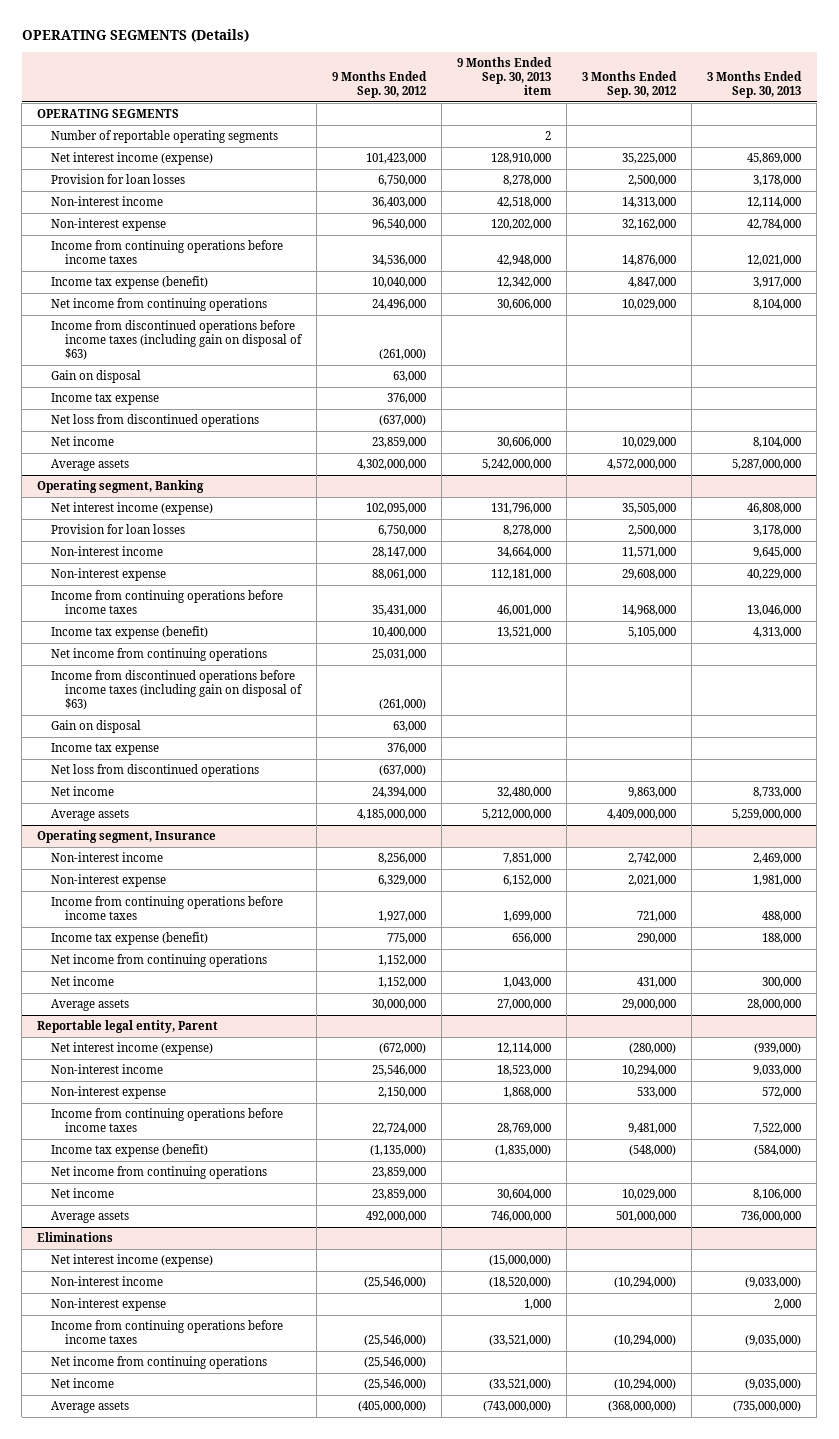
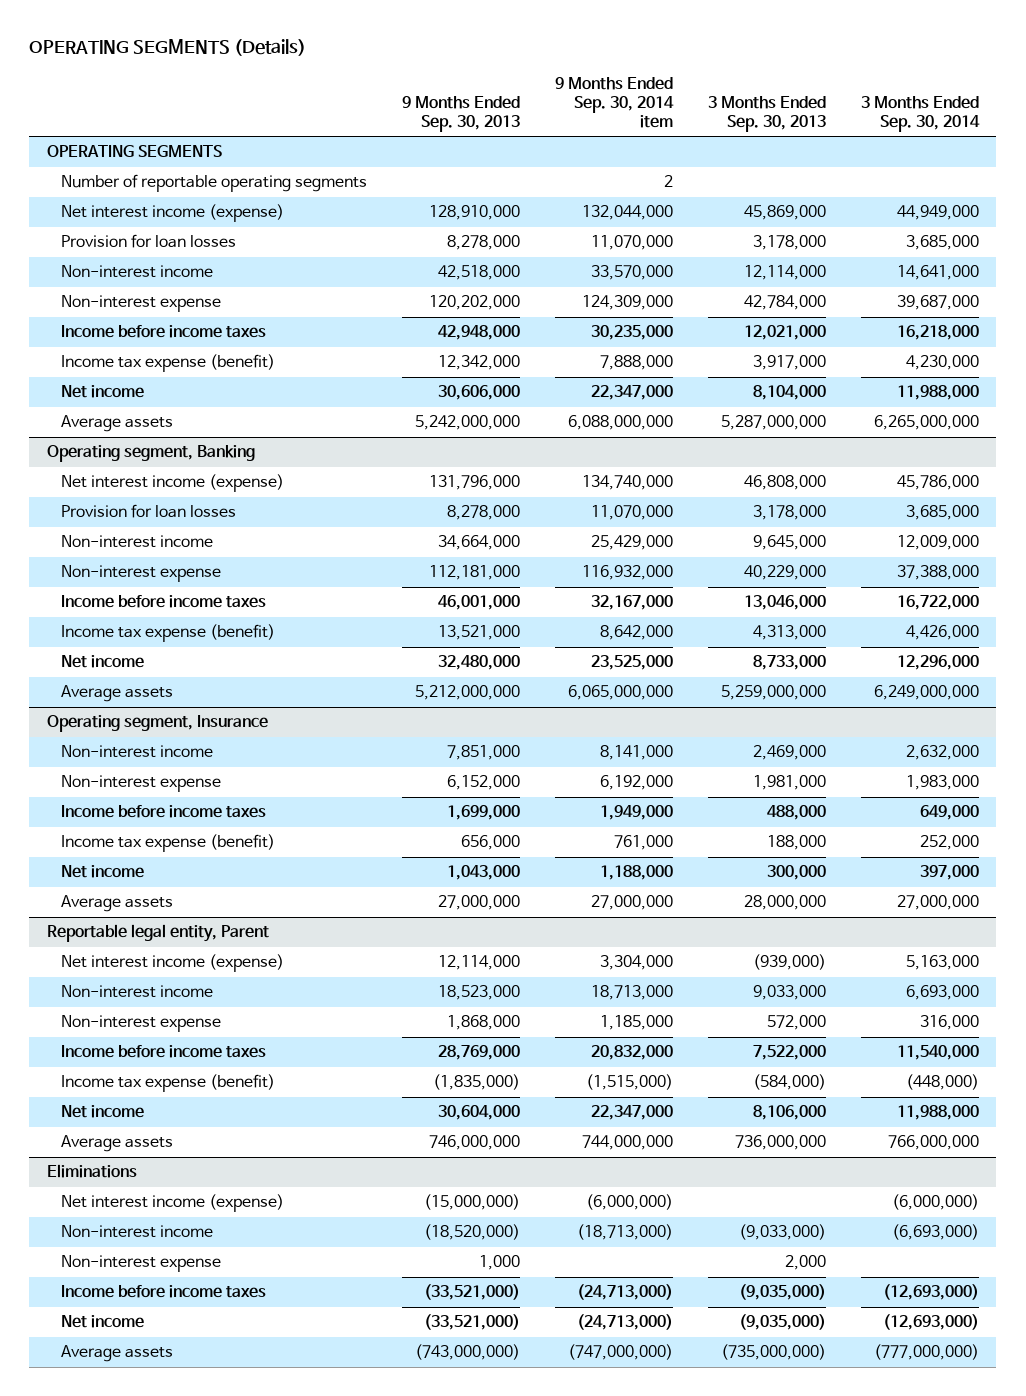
- | 9 Months Ended Sep. 30, 2012 | 9 Months Ended Sep. 30, 2013 item | 3 Months Ended Sep. 30, 2012 | 3 Months Ended Sep. 30, 2013
+ | 9 Months Ended Sep. 30, 2013 | 9 Months Ended Sep. 30, 2014 item | 3 Months Ended Sep. 30, 2013 | 3 Months Ended Sep. 30, 2014
- Income from continuing operations before income taxes | 34,536,000 | 42,948,000 | 14,876,000 | 12,021,000
+ Income before income taxes | 42,948,000 | 30,235,000 | 12,021,000 | 16,218,000
- Net income from continuing operations | 24,496,000 | 30,606,000 | 10,029,000 | 8,104,000
- Income from discontinued operations before income taxes (including gain on disposal of $63) | (261,000) | | |
- Gain on disposal | 63,000 | | |
- Income tax expense | 376,000 | | |
- Net loss from discontinued operations | (637,000) | | |
@ Operating segment, Banking
- Income from continuing operations before income taxes | 35,431,000 | 46,001,000 | 14,968,000 | 13,046,000
+ Income before income taxes | 46,001,000 | 32,167,000 | 13,046,000 | 16,722,000
- Net income from continuing operations | 25,031,000 | | |
- Income from discontinued operations before income taxes (including gain on disposal of $63) | (261,000) | | |
- Gain on disposal | 63,000 | | |
- Income tax expense | 376,000 | | |
- Net loss from discontinued operations | (637,000) | | |
@ Operating segment, Insurance
- Income from continuing operations before income taxes | 1,927,000 | 1,699,000 | 721,000 | 488,000
+ Income before income taxes | 1,699,000 | 1,949,000 | 488,000 | 649,000
- Net income from continuing operations | 1,152,000 | | |
@ Reportable legal entity, Parent
- Income from continuing operations before income taxes | 22,724,000 | 28,769,000 | 9,481,000 | 7,522,000
+ Income before income taxes | 28,769,000 | 20,832,000 | 7,522,000 | 11,540,000
- Net income from continuing operations | 23,859,000 | | |
@ Eliminations
- Income from continuing operations before income taxes | (25,546,000) | (33,521,000) | (10,294,000) | (9,035,000)
- Net income from continuing operations | (25,546,000) | | |
+ Income before income taxes | (33,521,000) | (24,713,000) | (9,035,000) | (12,693,000)

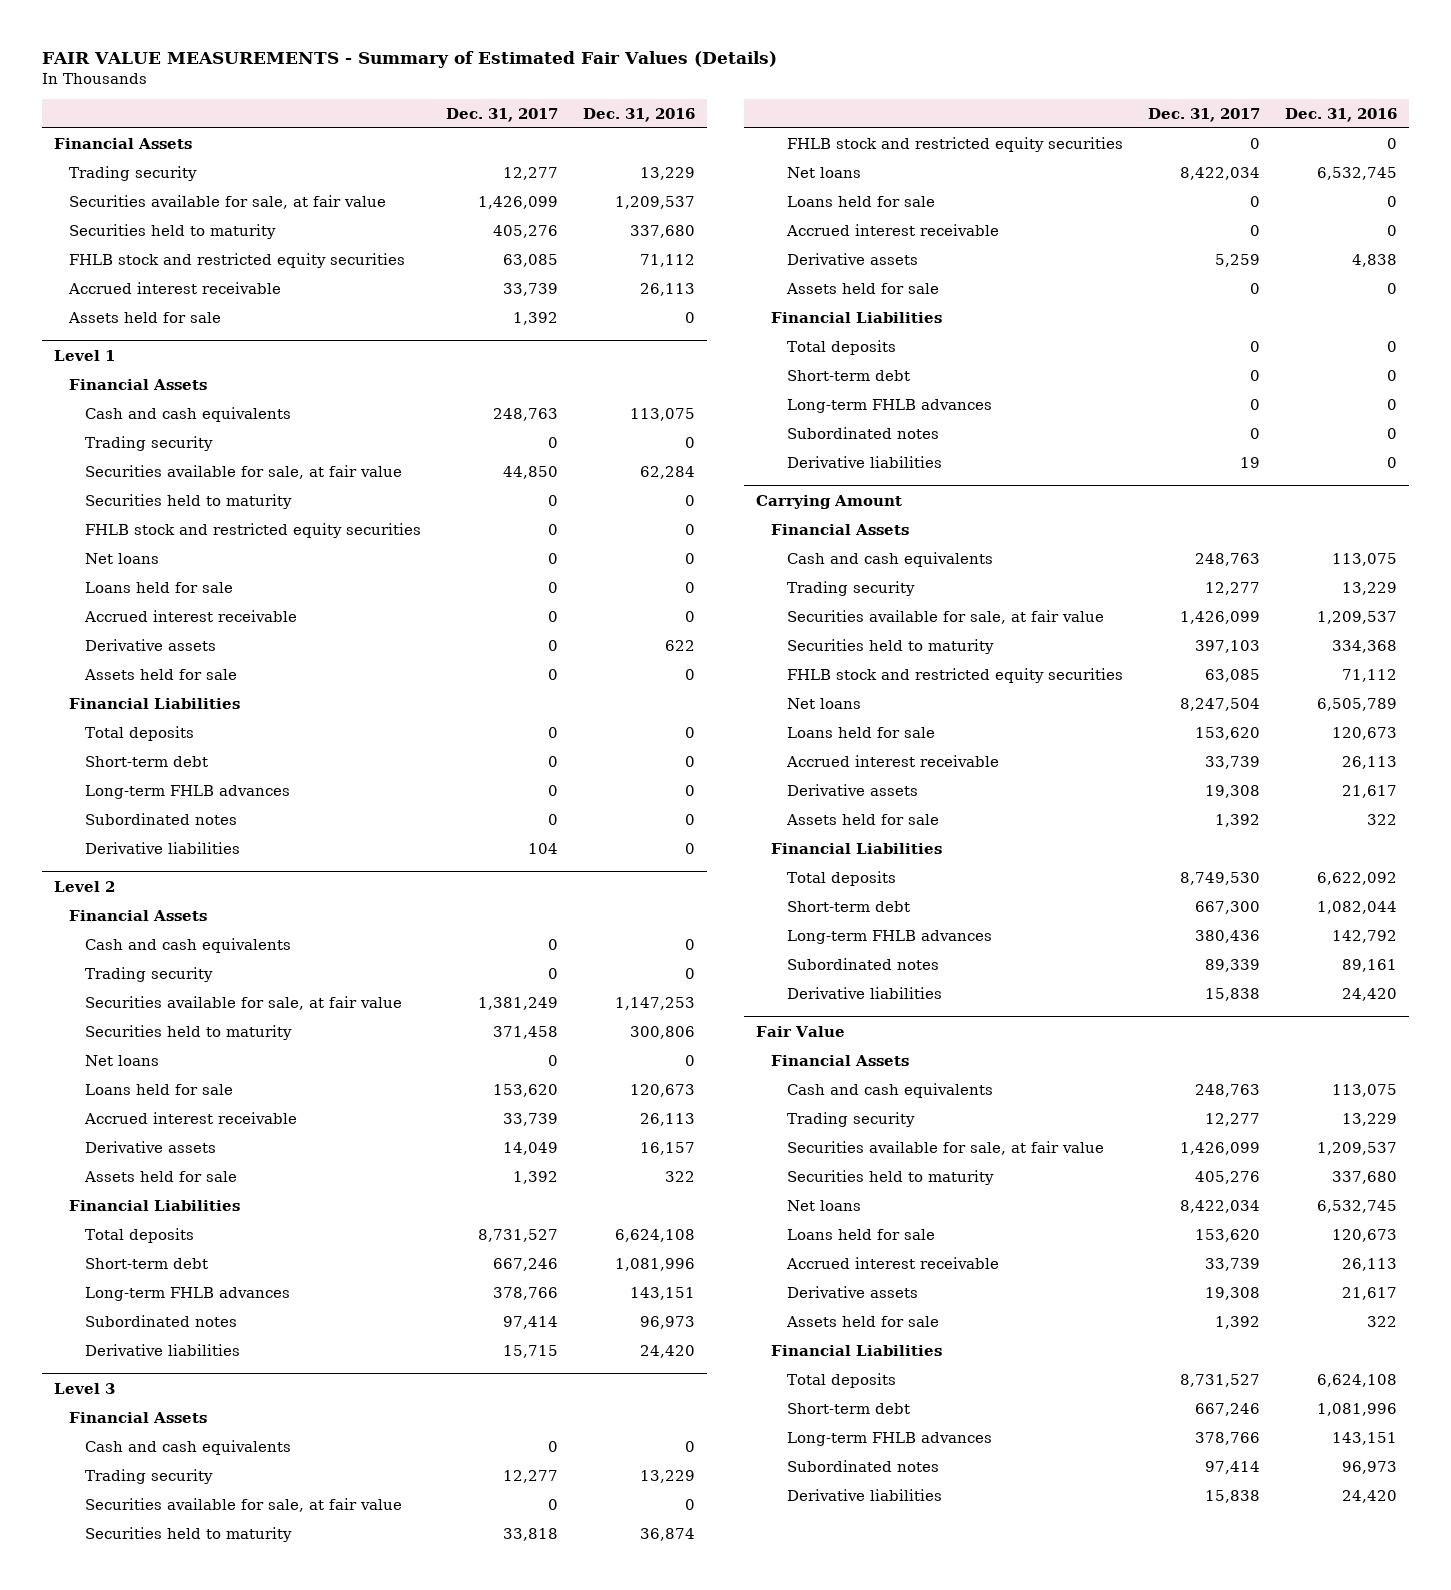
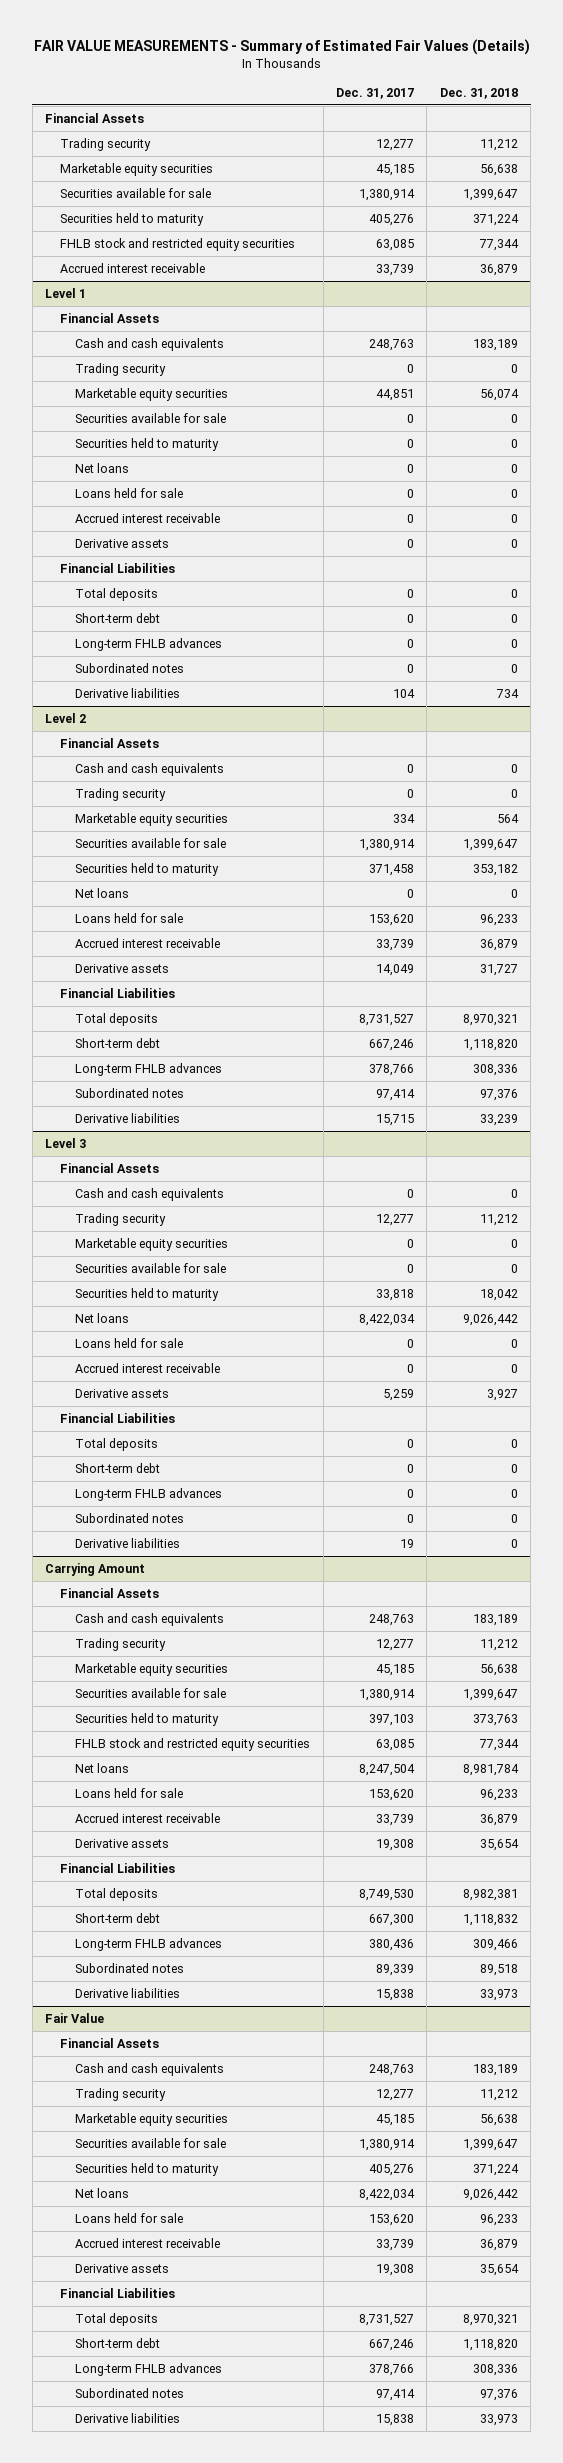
- | Dec. 31, 2017 | Dec. 31, 2016
+ | Dec. 31, 2017 | Dec. 31, 2018
- Securities available for sale, at fair value | 1,426,099 | 1,209,537
+ Marketable equity securities | 45,185 | 56,638
+ Securities available for sale | 1,380,914 | 1,399,647
- Assets held for sale | 1,392 | 0
@ Level 1
- Securities available for sale, at fair value | 44,850 | 62,284
+ Marketable equity securities | 44,851 | 56,074
+ Securities available for sale | 0 | 0
- FHLB stock and restricted equity securities | 0 | 0
- Assets held for sale | 0 | 0
@ Level 2
- Securities available for sale, at fair value | 1,381,249 | 1,147,253
+ Marketable equity securities | 334 | 564
+ Securities available for sale | 1,380,914 | 1,399,647
- Assets held for sale | 1,392 | 322
@ Level 3
- Securities available for sale, at fair value | 0 | 0
+ Marketable equity securities | 0 | 0
+ Securities available for sale | 0 | 0
- FHLB stock and restricted equity securities | 0 | 0
- Assets held for sale | 0 | 0
@ Carrying Amount
- Securities available for sale, at fair value | 1,426,099 | 1,209,537
+ Marketable equity securities | 45,185 | 56,638
+ Securities available for sale | 1,380,914 | 1,399,647
- Assets held for sale | 1,392 | 322
@ Fair Value
- Securities available for sale, at fair value | 1,426,099 | 1,209,537
+ Marketable equity securities | 45,185 | 56,638
+ Securities available for sale | 1,380,914 | 1,399,647
- Assets held for sale | 1,392 | 322

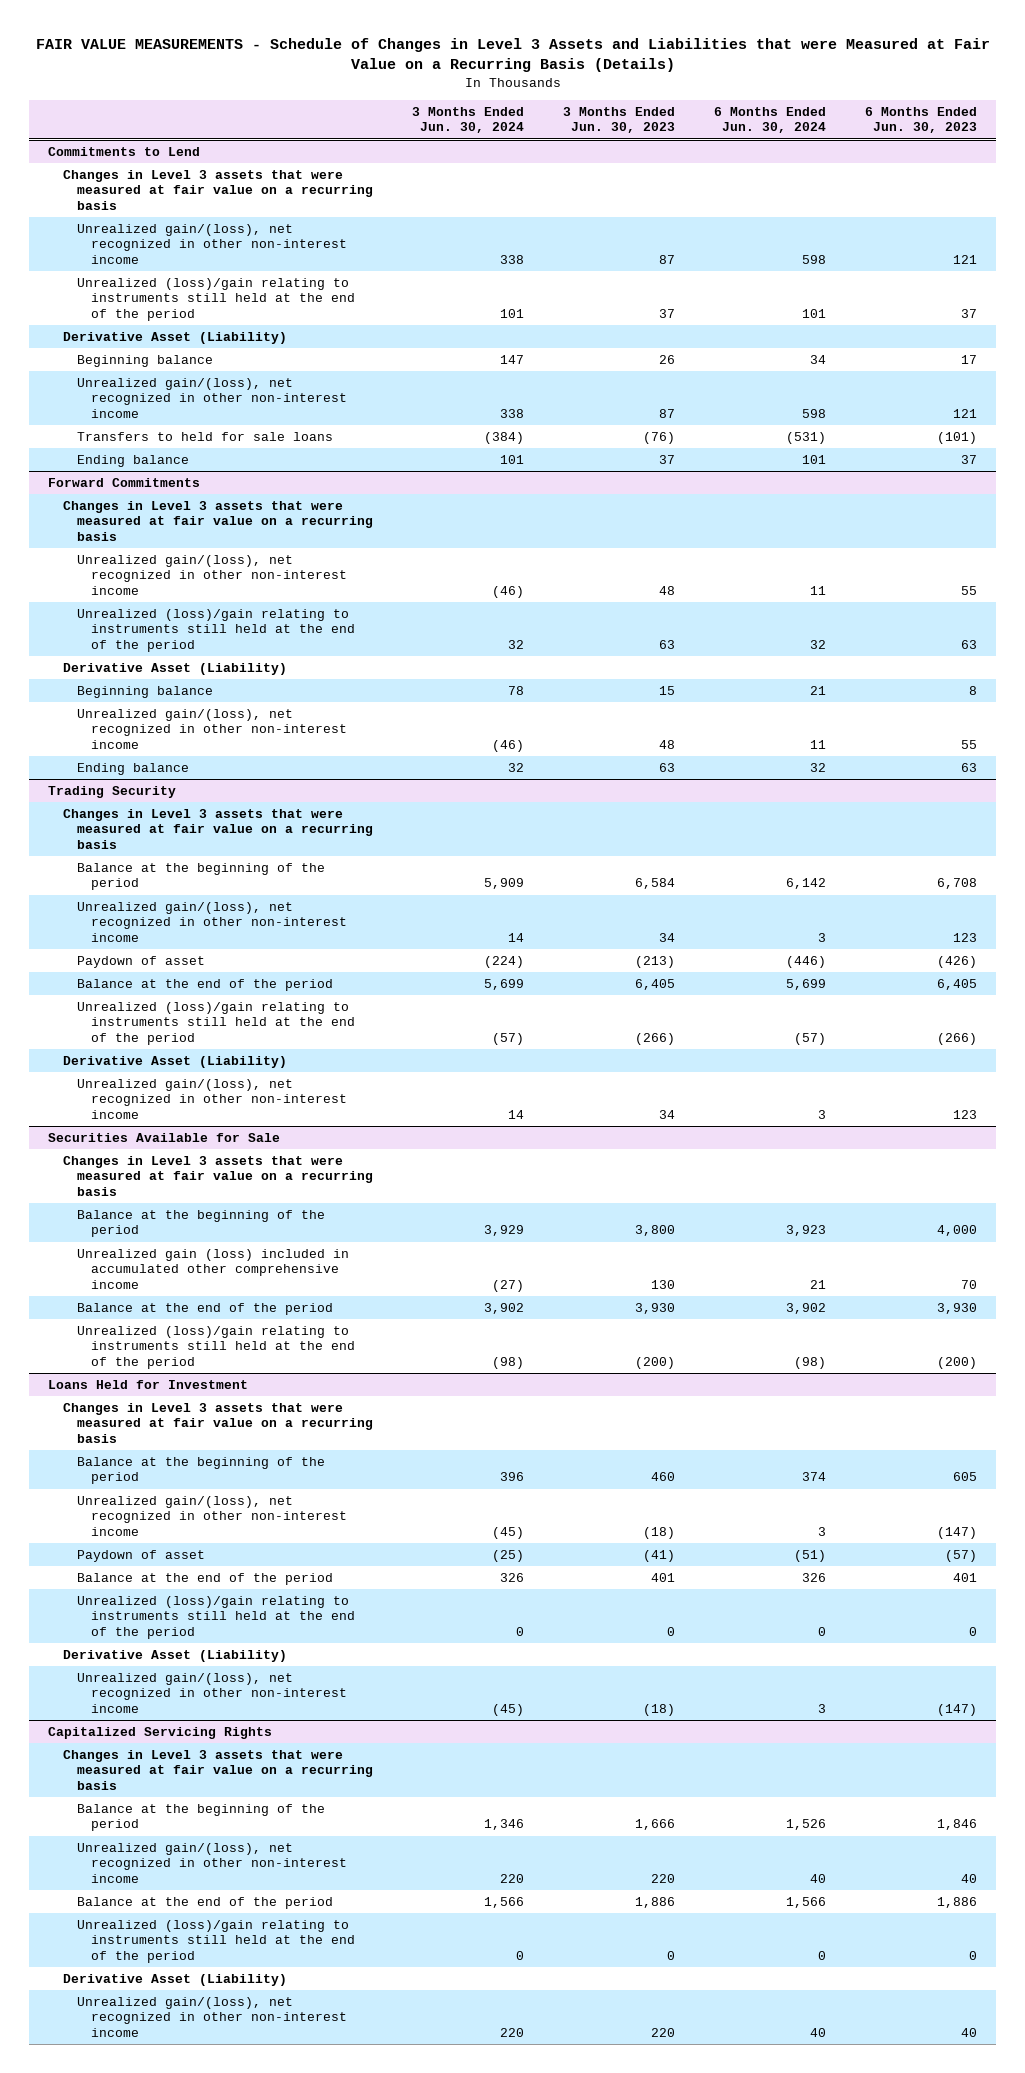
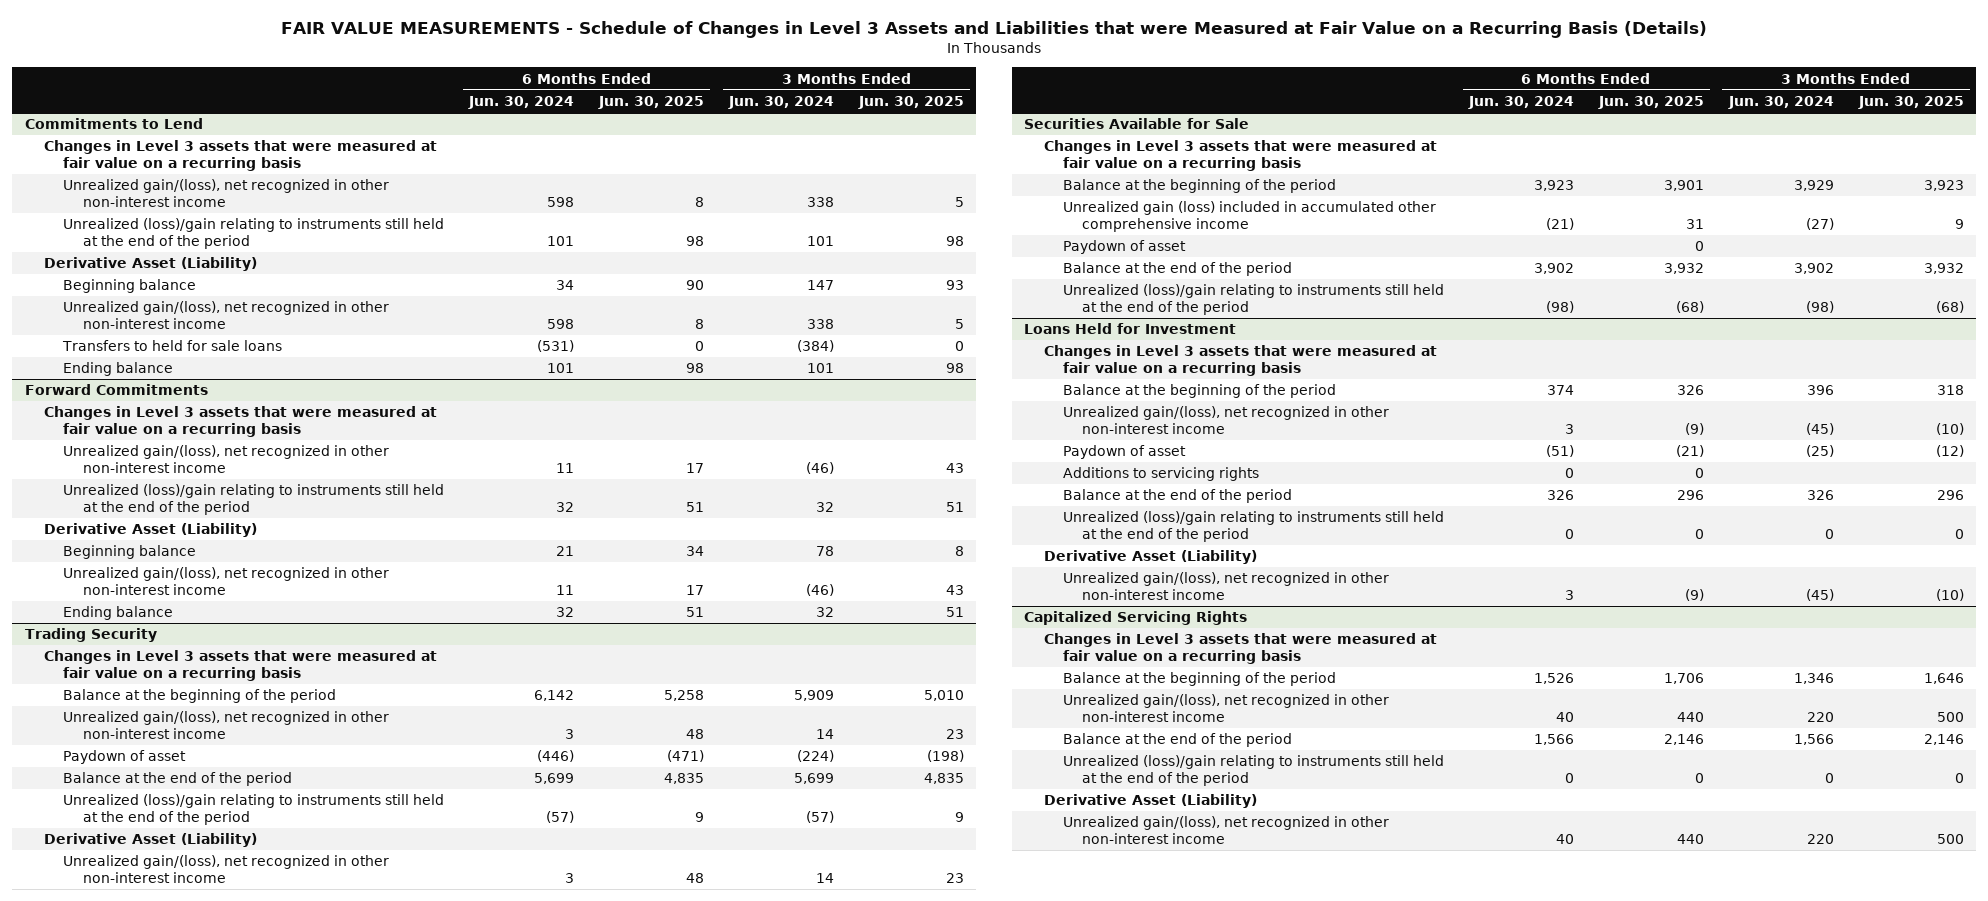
- | 3 Months Ended Jun. 30, 2024 | 3 Months Ended Jun. 30, 2023 | 6 Months Ended Jun. 30, 2024 | 6 Months Ended Jun. 30, 2023
+ | 6 Months Ended Jun. 30, 2024 | 6 Months Ended Jun. 30, 2025 | 3 Months Ended Jun. 30, 2024 | 3 Months Ended Jun. 30, 2025
@ Securities Available for Sale
- Unrealized gain (loss) included in accumulated other comprehensive income | (27) | 130 | 21 | 70
+ Unrealized gain (loss) included in accumulated other comprehensive income | (21) | 31 | (27) | 9
+ Paydown of asset | | 0 | |
@ Loans Held for Investment
+ Additions to servicing rights | 0 | 0 | |

